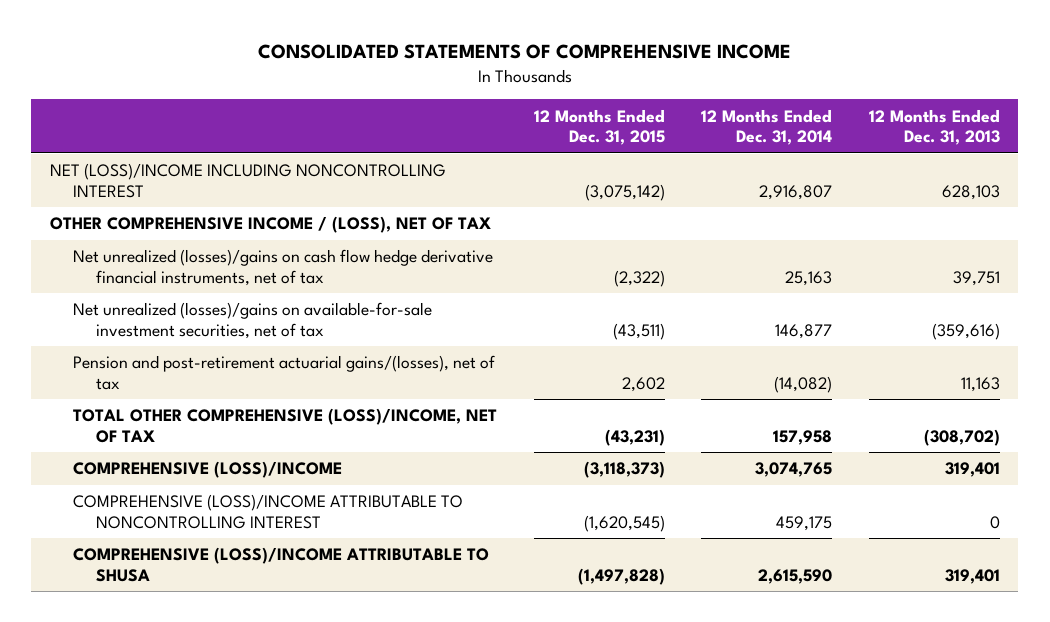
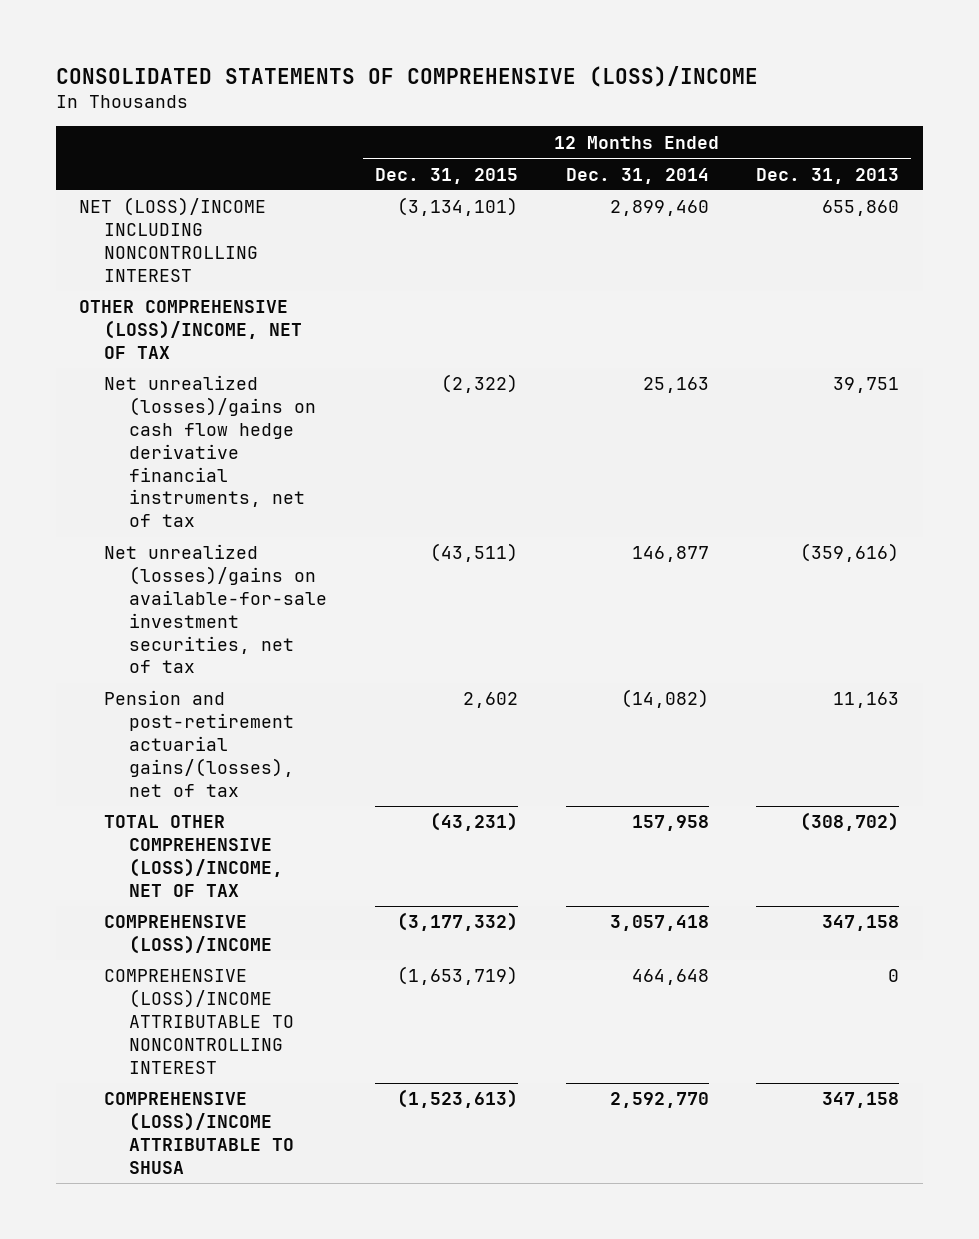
- CONSOLIDATED STATEMENTS OF COMPREHENSIVE INCOME
+ CONSOLIDATED STATEMENTS OF COMPREHENSIVE (LOSS)/INCOME
- NET (LOSS)/INCOME INCLUDING NONCONTROLLING INTEREST | (3,075,142) | 2,916,807 | 628,103
- OTHER COMPREHENSIVE INCOME / (LOSS), NET OF TAX
+ NET (LOSS)/INCOME INCLUDING NONCONTROLLING INTEREST | (3,134,101) | 2,899,460 | 655,860
+ OTHER COMPREHENSIVE (LOSS)/INCOME, NET OF TAX
- COMPREHENSIVE (LOSS)/INCOME | (3,118,373) | 3,074,765 | 319,401
- COMPREHENSIVE (LOSS)/INCOME ATTRIBUTABLE TO NONCONTROLLING INTEREST | (1,620,545) | 459,175 | 0
- COMPREHENSIVE (LOSS)/INCOME ATTRIBUTABLE TO SHUSA | (1,497,828) | 2,615,590 | 319,401
+ COMPREHENSIVE (LOSS)/INCOME | (3,177,332) | 3,057,418 | 347,158
+ COMPREHENSIVE (LOSS)/INCOME ATTRIBUTABLE TO NONCONTROLLING INTEREST | (1,653,719) | 464,648 | 0
+ COMPREHENSIVE (LOSS)/INCOME ATTRIBUTABLE TO SHUSA | (1,523,613) | 2,592,770 | 347,158

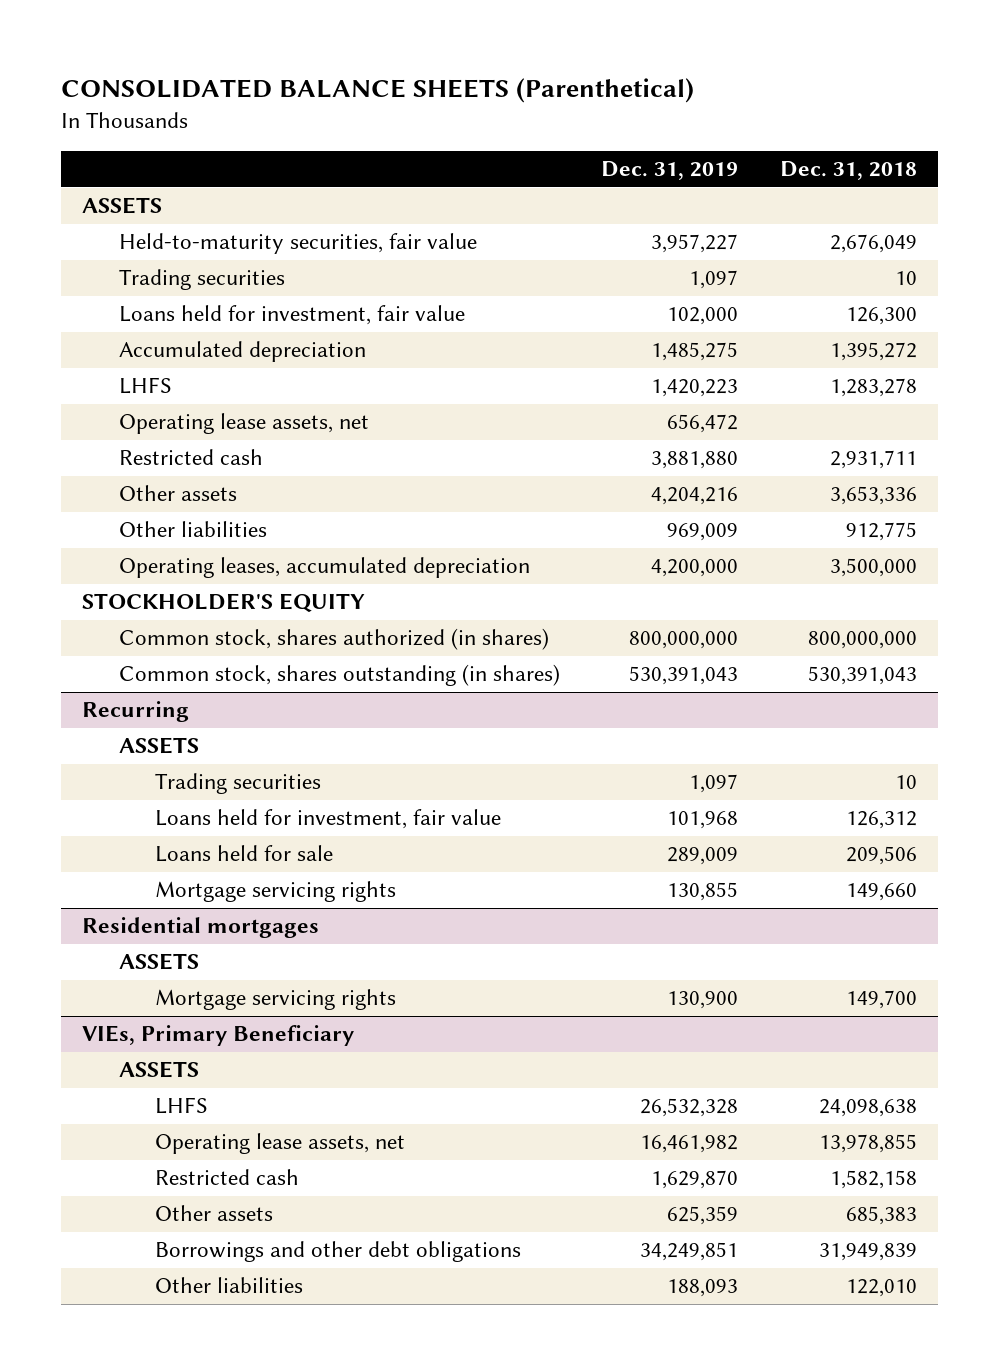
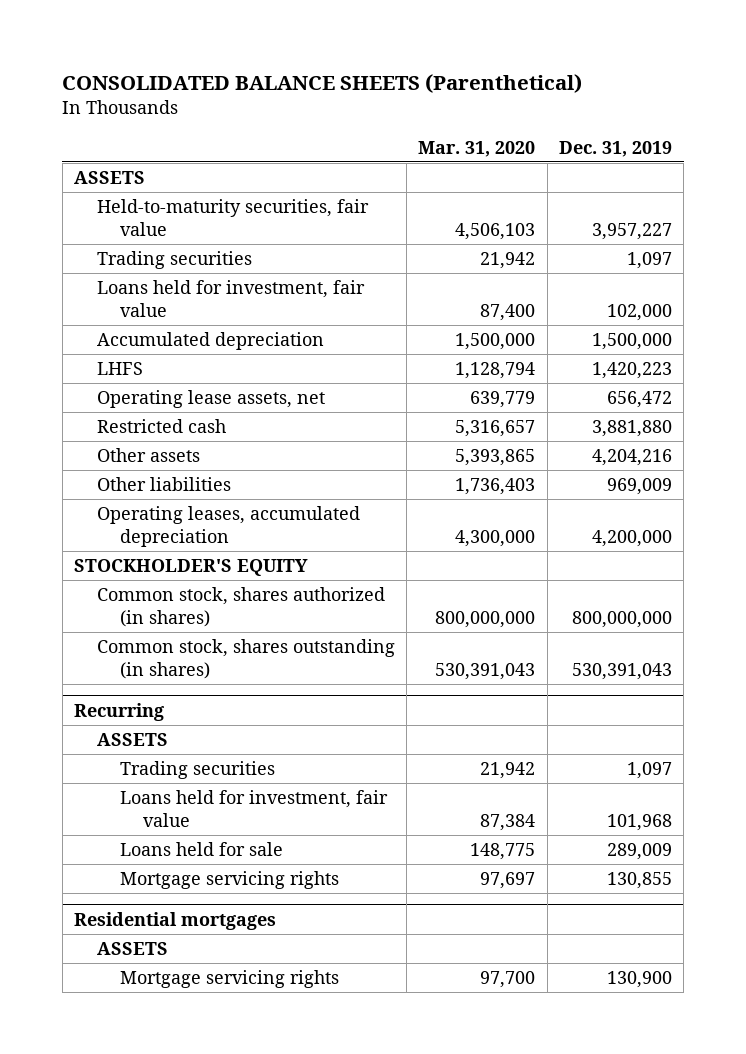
- | Dec. 31, 2019 | Dec. 31, 2018
+ | Mar. 31, 2020 | Dec. 31, 2019
- Accumulated depreciation | 1,485,275 | 1,395,272
+ Accumulated depreciation | 1,500,000 | 1,500,000
- VIEs, Primary Beneficiary
- ASSETS
- LHFS | 26,532,328 | 24,098,638
- Operating lease assets, net | 16,461,982 | 13,978,855
- Restricted cash | 1,629,870 | 1,582,158
- Other assets | 625,359 | 685,383
- Borrowings and other debt obligations | 34,249,851 | 31,949,839
- Other liabilities | 188,093 | 122,010

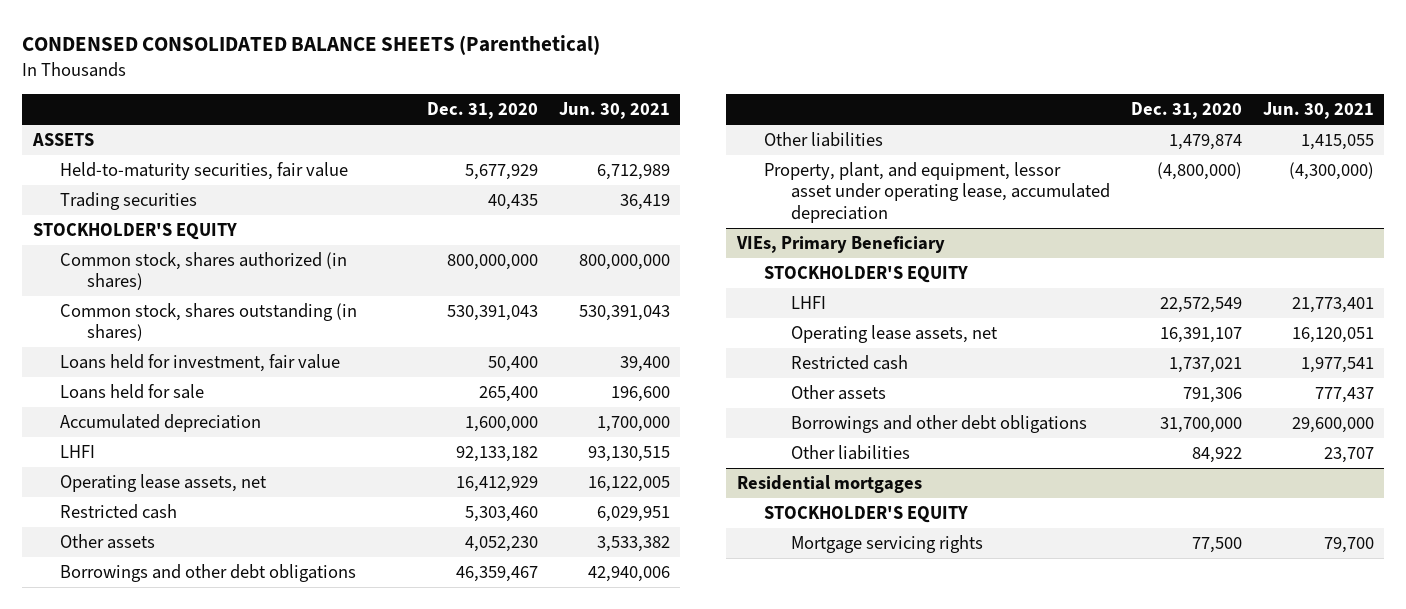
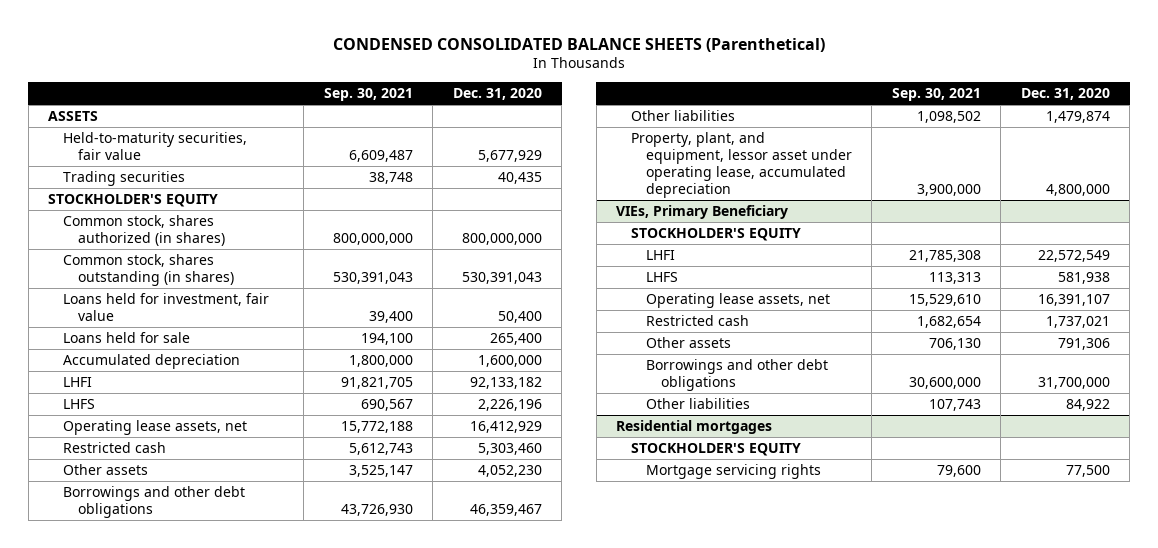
- | Dec. 31, 2020 | Jun. 30, 2021
+ | Sep. 30, 2021 | Dec. 31, 2020
+ LHFS | 690,567 | 2,226,196
- Property, plant, and equipment, lessor asset under operating lease, accumulated depreciation | (4,800,000) | (4,300,000)
+ Property, plant, and equipment, lessor asset under operating lease, accumulated depreciation | 3,900,000 | 4,800,000
@ VIEs, Primary Beneficiary
+ LHFS | 113,313 | 581,938

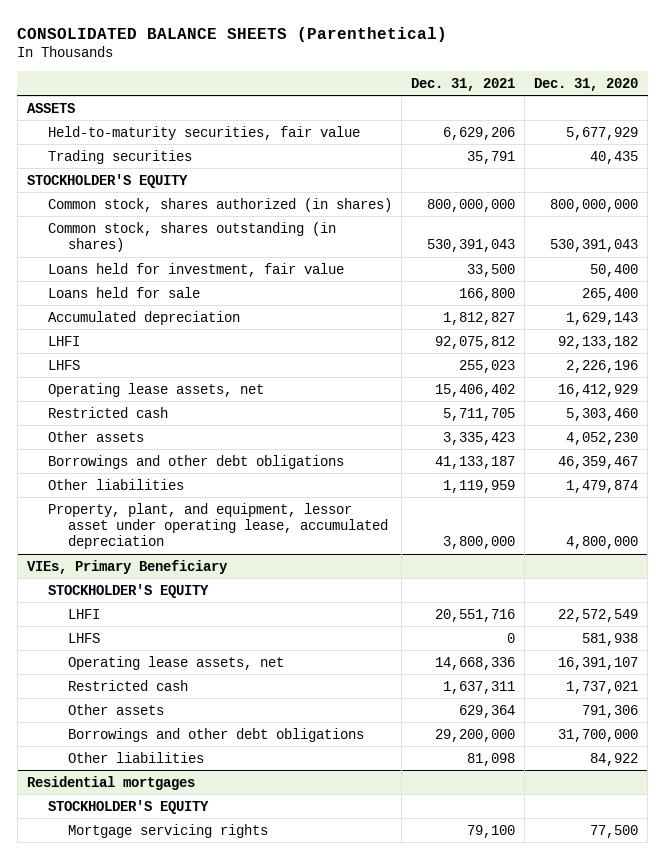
- CONDENSED CONSOLIDATED BALANCE SHEETS (Parenthetical)
+ CONSOLIDATED BALANCE SHEETS (Parenthetical)
- | Sep. 30, 2021 | Dec. 31, 2020
+ | Dec. 31, 2021 | Dec. 31, 2020
- Accumulated depreciation | 1,800,000 | 1,600,000
+ Accumulated depreciation | 1,812,827 | 1,629,143

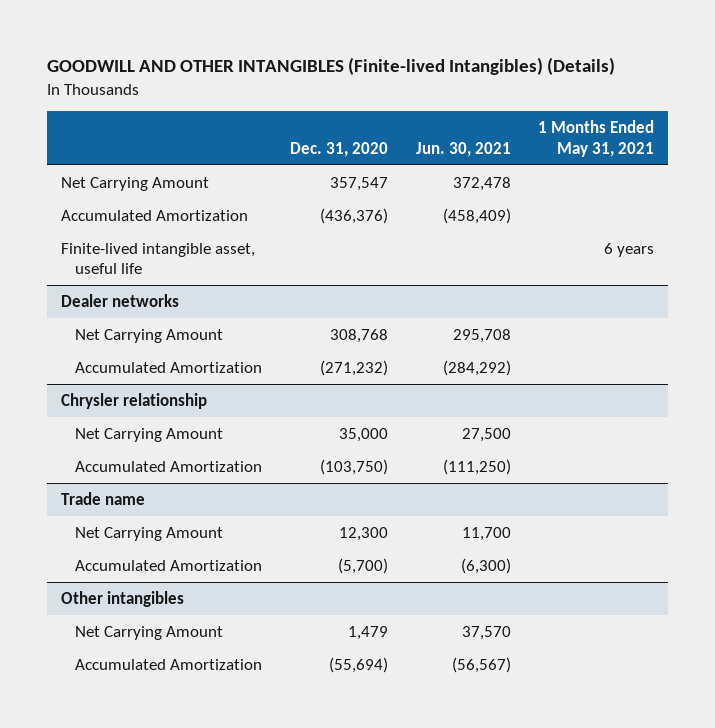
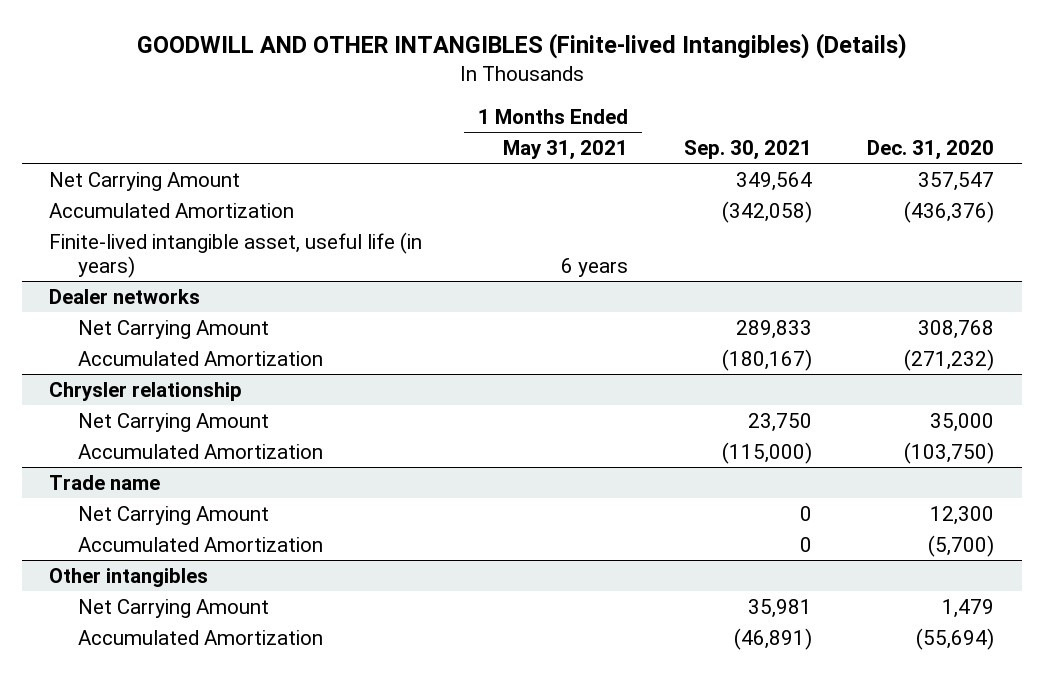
- | Dec. 31, 2020 | Jun. 30, 2021 | 1 Months Ended May 31, 2021
+ | 1 Months Ended May 31, 2021 | Sep. 30, 2021 | Dec. 31, 2020
- Finite-lived intangible asset, useful life | | | 6 years
+ Finite-lived intangible asset, useful life (in years) | 6 years | |

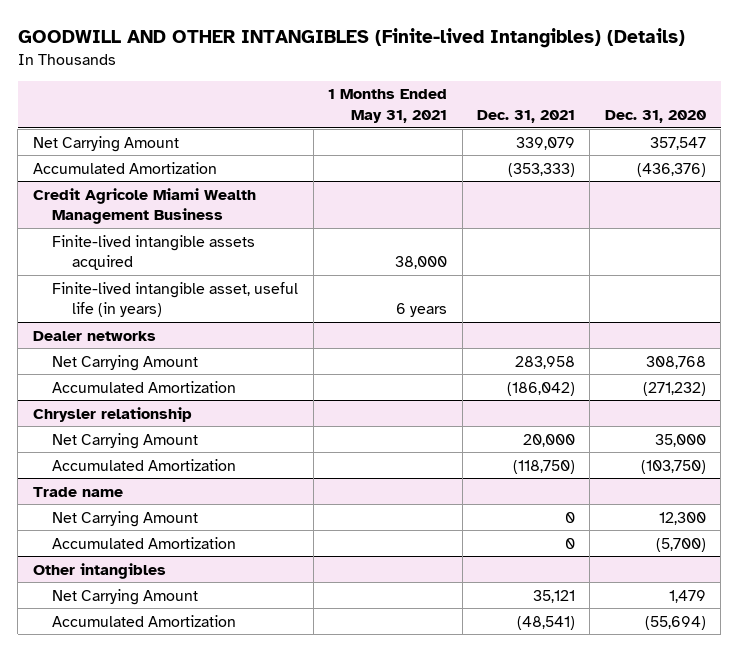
- | 1 Months Ended May 31, 2021 | Sep. 30, 2021 | Dec. 31, 2020
+ | 1 Months Ended May 31, 2021 | Dec. 31, 2021 | Dec. 31, 2020
+ Credit Agricole Miami Wealth Management Business
+ Finite-lived intangible assets acquired | 38,000 | |

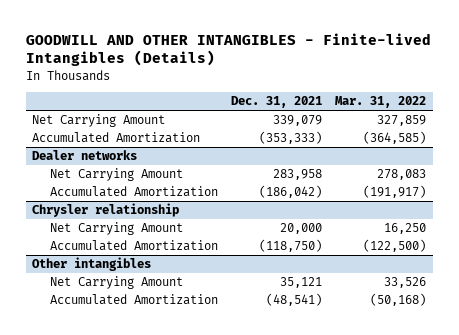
- GOODWILL AND OTHER INTANGIBLES (Finite-lived Intangibles) (Details)
+ GOODWILL AND OTHER INTANGIBLES - Finite-lived Intangibles (Details)
- | 1 Months Ended May 31, 2021 | Dec. 31, 2021 | Dec. 31, 2020
+ | Dec. 31, 2021 | Mar. 31, 2022
- Credit Agricole Miami Wealth Management Business
- Finite-lived intangible assets acquired | 38,000 | |
- Finite-lived intangible asset, useful life (in years) | 6 years | |
- Trade name
- Net Carrying Amount | | 0 | 12,300
- Accumulated Amortization | | 0 | (5,700)

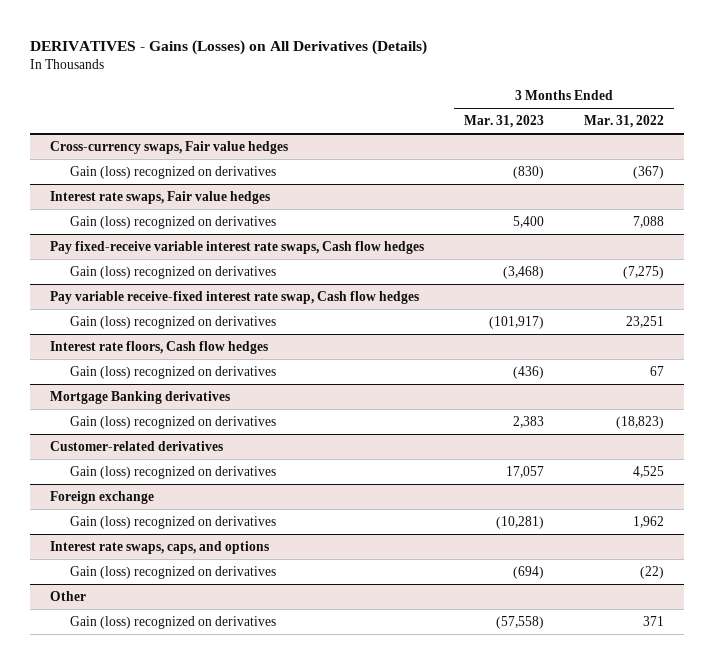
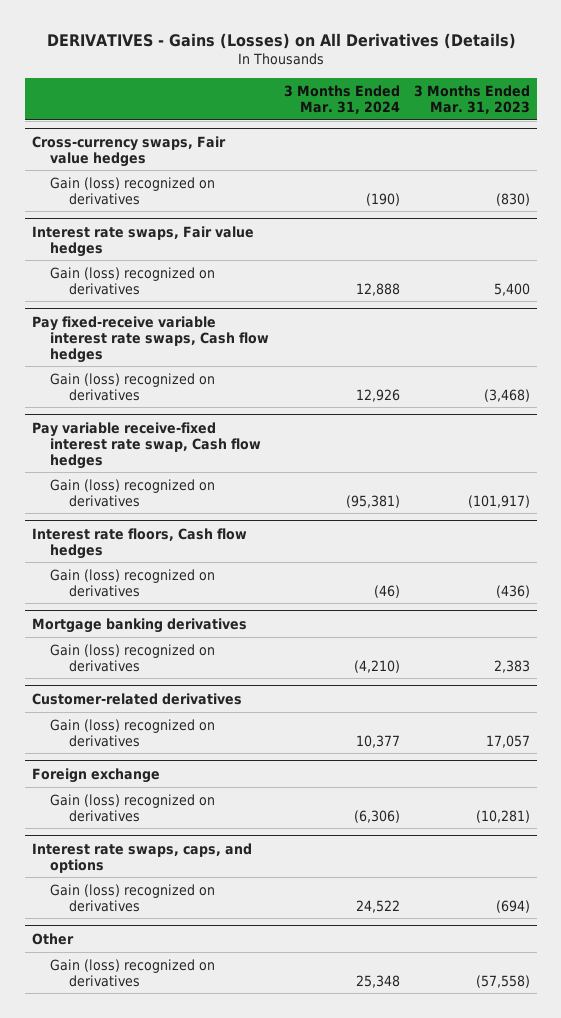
- | 3 Months Ended Mar. 31, 2023 | 3 Months Ended Mar. 31, 2022
+ | 3 Months Ended Mar. 31, 2024 | 3 Months Ended Mar. 31, 2023
- Mortgage Banking derivatives
+ Mortgage banking derivatives

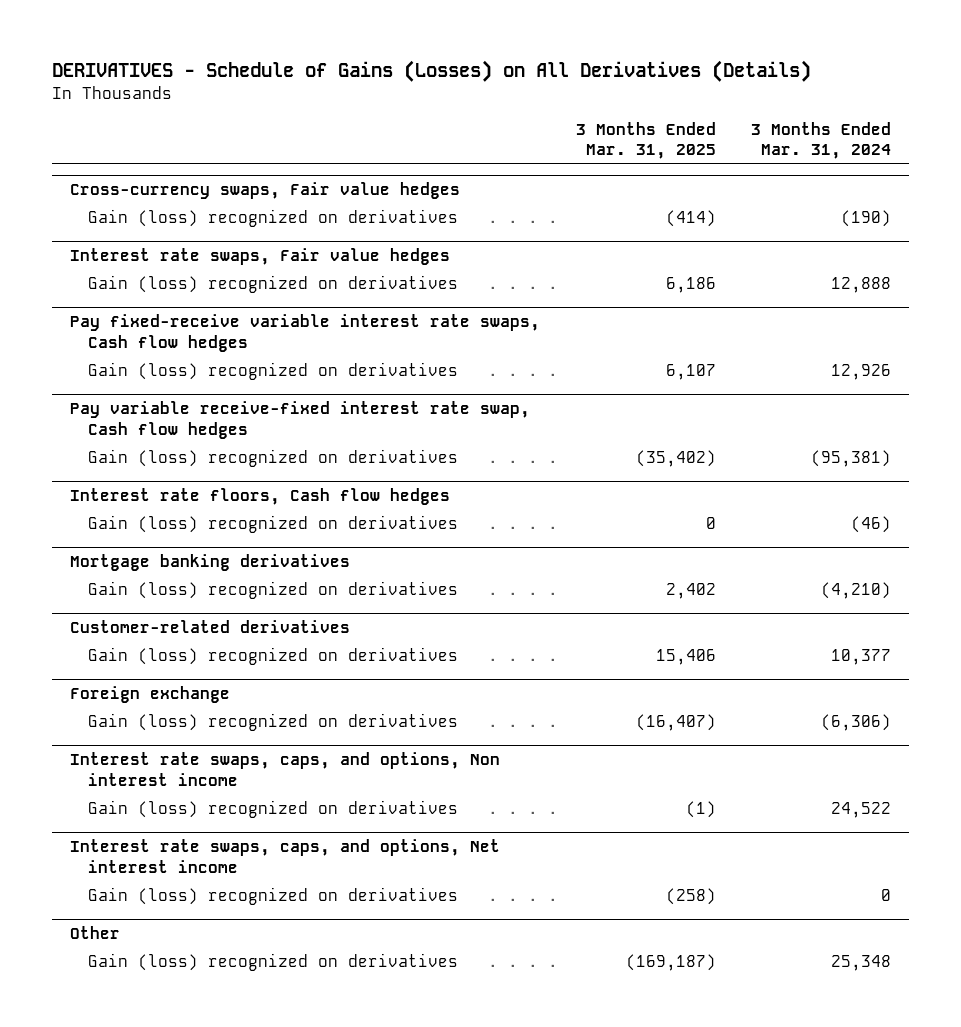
- DERIVATIVES - Gains (Losses) on All Derivatives (Details)
+ DERIVATIVES - Schedule of Gains (Losses) on All Derivatives (Details)
- | 3 Months Ended Mar. 31, 2024 | 3 Months Ended Mar. 31, 2023
+ | 3 Months Ended Mar. 31, 2025 | 3 Months Ended Mar. 31, 2024
- Interest rate swaps, caps, and options
+ Interest rate swaps, caps, and options, Non interest income
+ Interest rate swaps, caps, and options, Net interest income
+ Gain (loss) recognized on derivatives | (258) | 0

